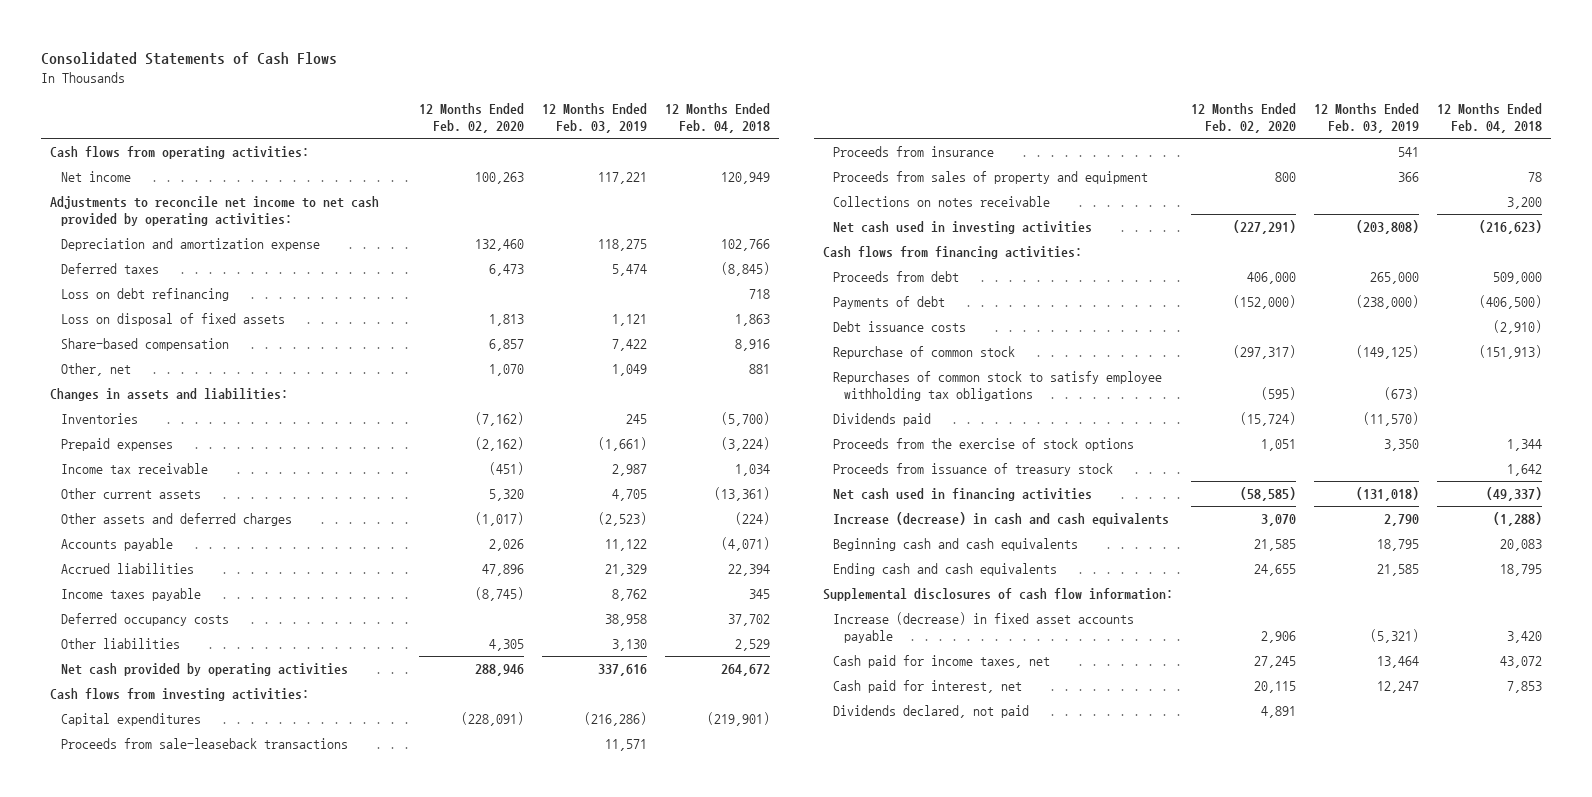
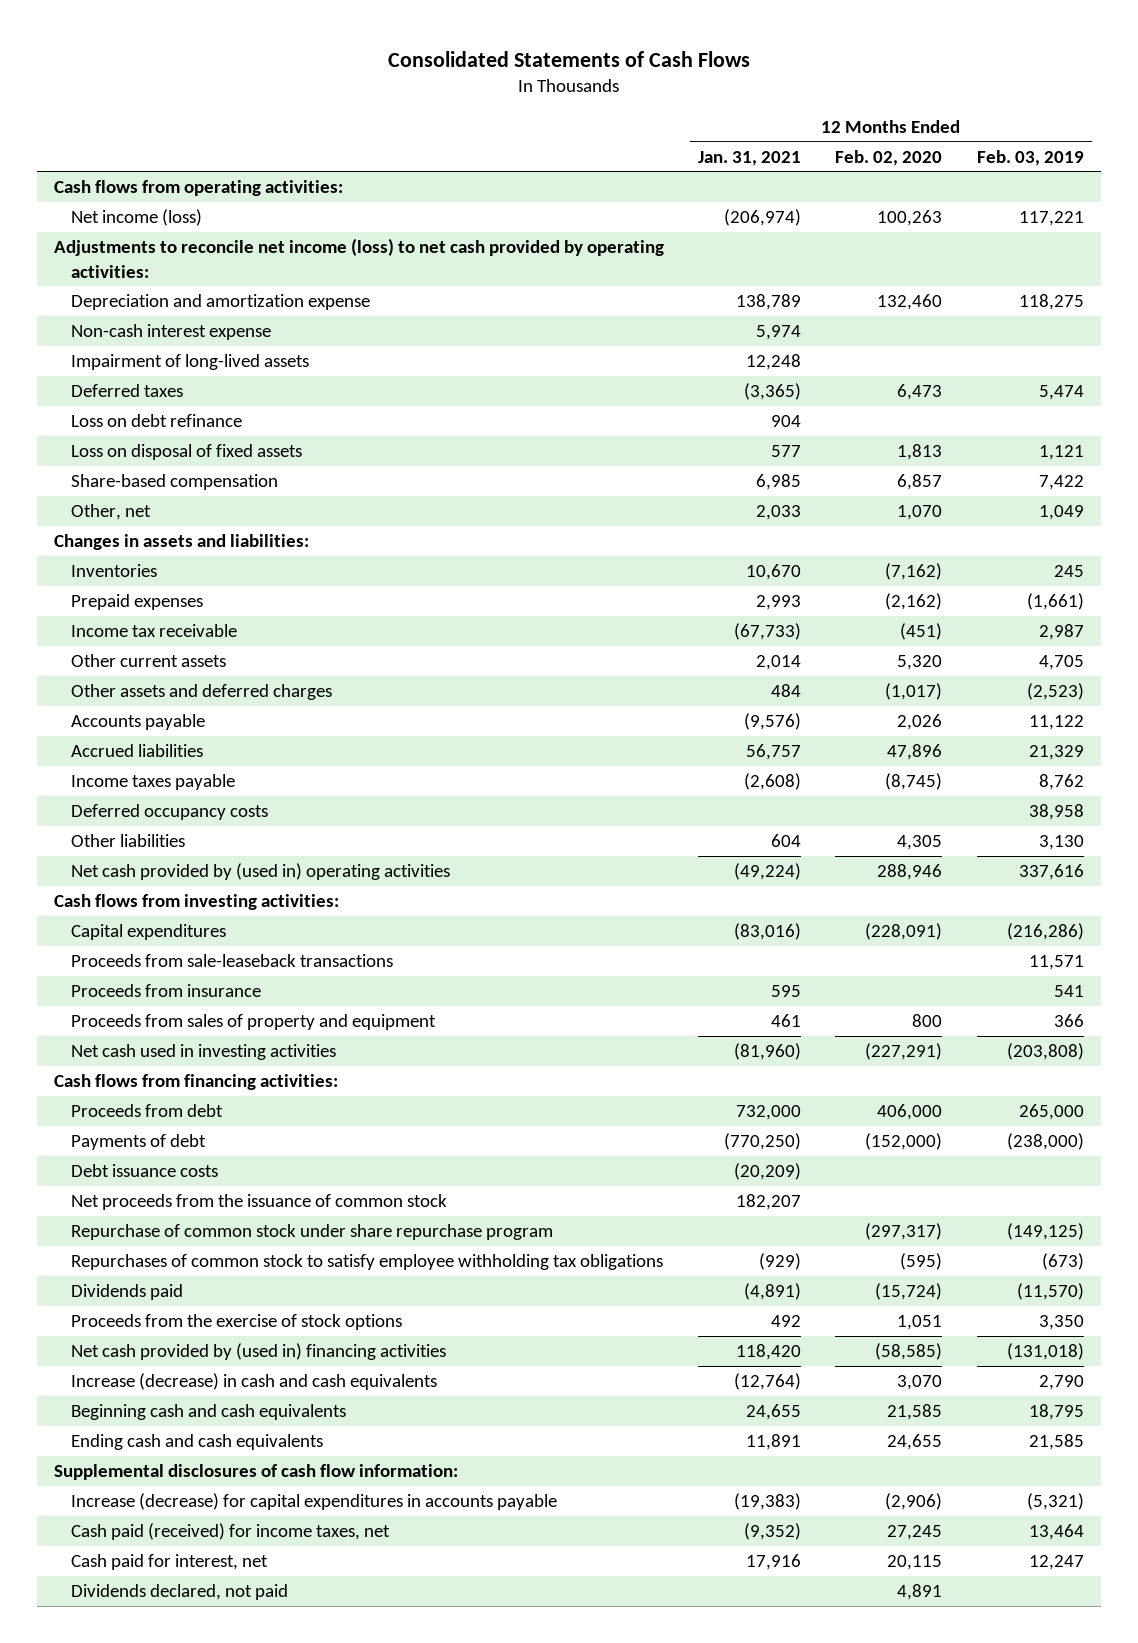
- | 12 Months Ended Feb. 02, 2020 | 12 Months Ended Feb. 03, 2019 | 12 Months Ended Feb. 04, 2018
+ | 12 Months Ended Jan. 31, 2021 | 12 Months Ended Feb. 02, 2020 | 12 Months Ended Feb. 03, 2019
- Net income | 100,263 | 117,221 | 120,949
- Adjustments to reconcile net income to net cash provided by operating activities:
+ Net income (loss) | (206,974) | 100,263 | 117,221
+ Adjustments to reconcile net income (loss) to net cash provided by operating activities:
+ Non-cash interest expense | 5,974 | |
+ Impairment of long-lived assets | 12,248 | |
- Loss on debt refinancing | | | 718
+ Loss on debt refinance | 904 | |
- Net cash provided by operating activities | 288,946 | 337,616 | 264,672
+ Net cash provided by (used in) operating activities | (49,224) | 288,946 | 337,616
- Collections on notes receivable | | | 3,200
- Repurchase of common stock | (297,317) | (149,125) | (151,913)
+ Net proceeds from the issuance of common stock | 182,207 | |
+ Repurchase of common stock under share repurchase program | | (297,317) | (149,125)
- Proceeds from issuance of treasury stock | | | 1,642
- Net cash used in financing activities | (58,585) | (131,018) | (49,337)
+ Net cash provided by (used in) financing activities | 118,420 | (58,585) | (131,018)
- Increase (decrease) in fixed asset accounts payable | 2,906 | (5,321) | 3,420
- Cash paid for income taxes, net | 27,245 | 13,464 | 43,072
+ Increase (decrease) for capital expenditures in accounts payable | (19,383) | (2,906) | (5,321)
+ Cash paid (received) for income taxes, net | (9,352) | 27,245 | 13,464

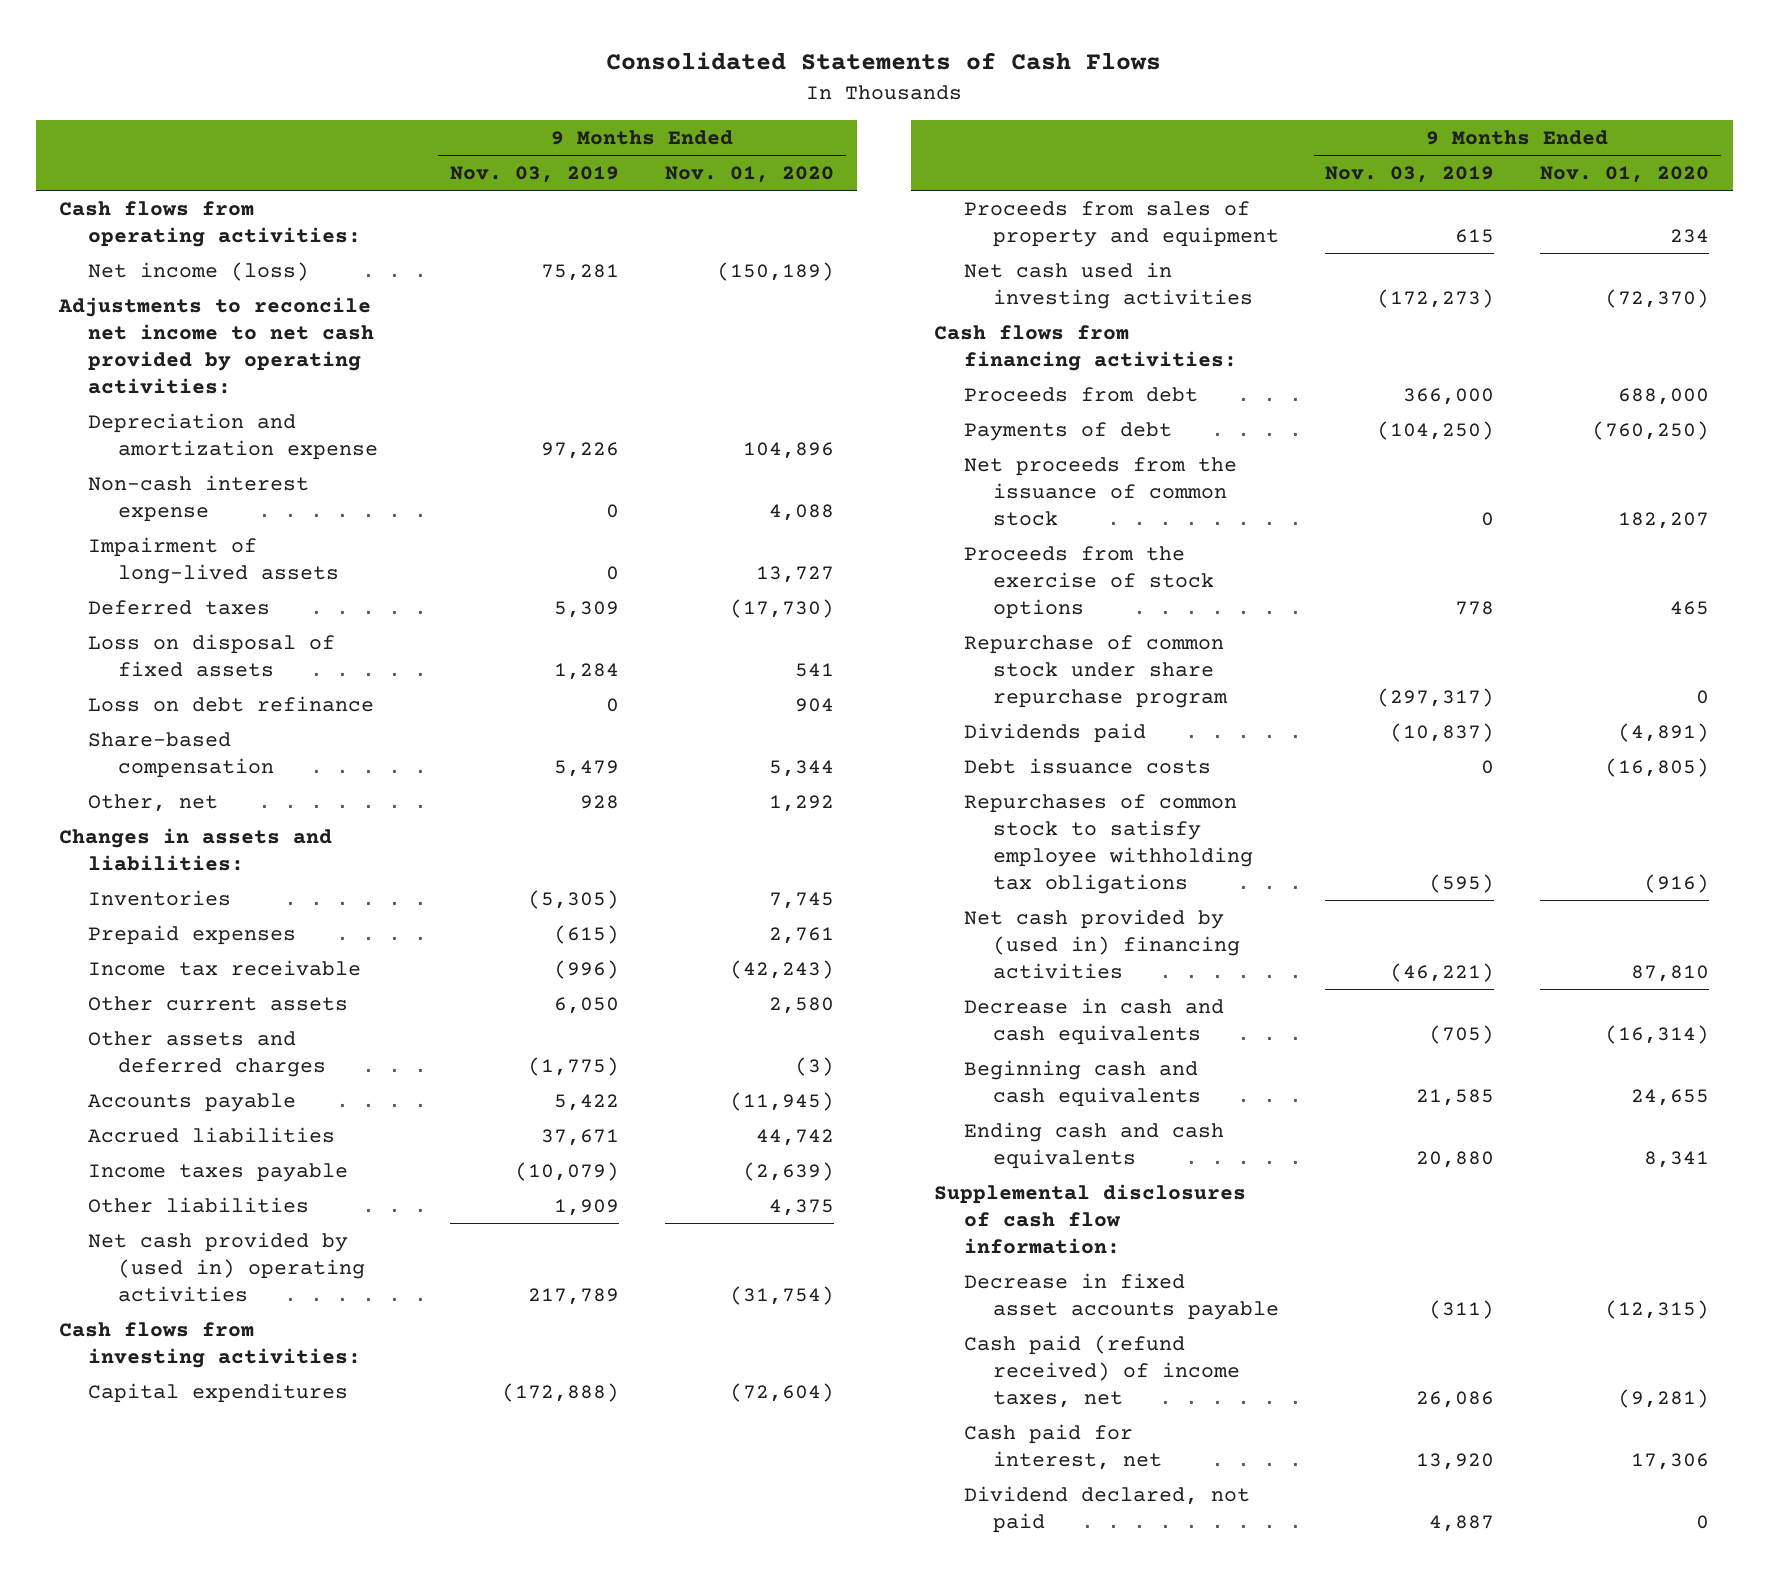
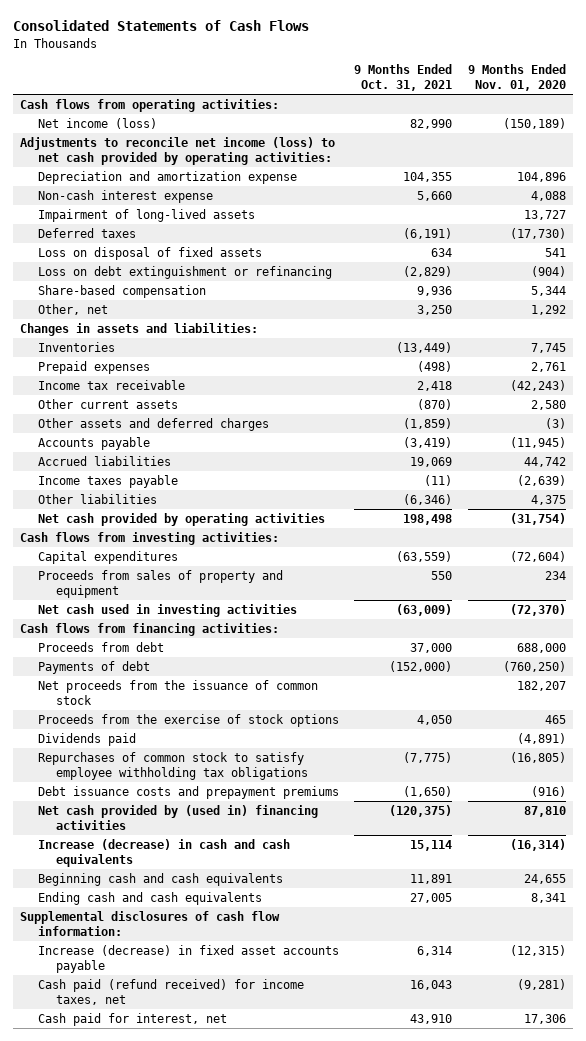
- | 9 Months Ended Nov. 03, 2019 | 9 Months Ended Nov. 01, 2020
+ | 9 Months Ended Oct. 31, 2021 | 9 Months Ended Nov. 01, 2020
- Adjustments to reconcile net income to net cash provided by operating activities:
+ Adjustments to reconcile net income (loss) to net cash provided by operating activities:
- Loss on debt refinance | 0 | 904
+ Loss on debt extinguishment or refinancing | (2,829) | (904)
- Net cash provided by (used in) operating activities | 217,789 | (31,754)
+ Net cash provided by operating activities | 198,498 | (31,754)
- Repurchase of common stock under share repurchase program | (297,317) | 0
- Debt issuance costs | 0 | (16,805)
- Repurchases of common stock to satisfy employee withholding tax obligations | (595) | (916)
+ Repurchases of common stock to satisfy employee withholding tax obligations | (7,775) | (16,805)
+ Debt issuance costs and prepayment premiums | (1,650) | (916)
- Decrease in cash and cash equivalents | (705) | (16,314)
+ Increase (decrease) in cash and cash equivalents | 15,114 | (16,314)
- Decrease in fixed asset accounts payable | (311) | (12,315)
- Cash paid (refund received) of income taxes, net | 26,086 | (9,281)
+ Increase (decrease) in fixed asset accounts payable | 6,314 | (12,315)
+ Cash paid (refund received) for income taxes, net | 16,043 | (9,281)
- Dividend declared, not paid | 4,887 | 0

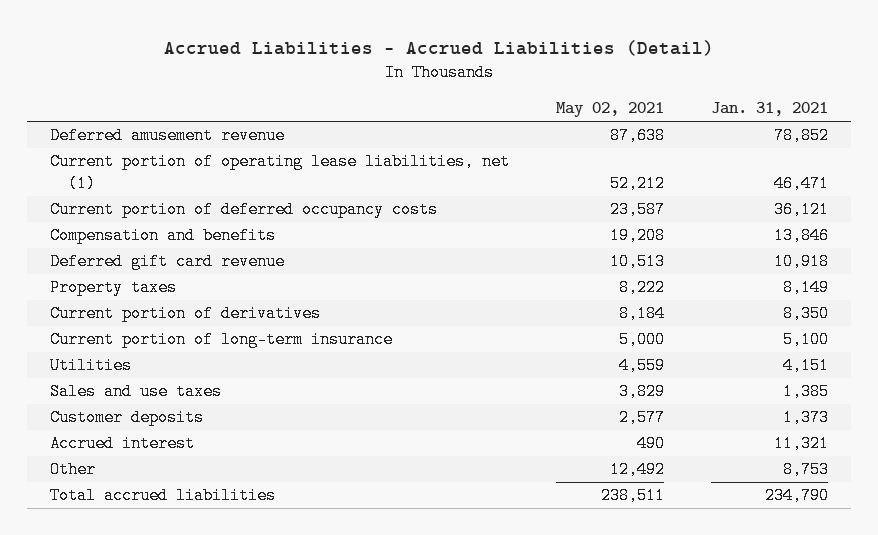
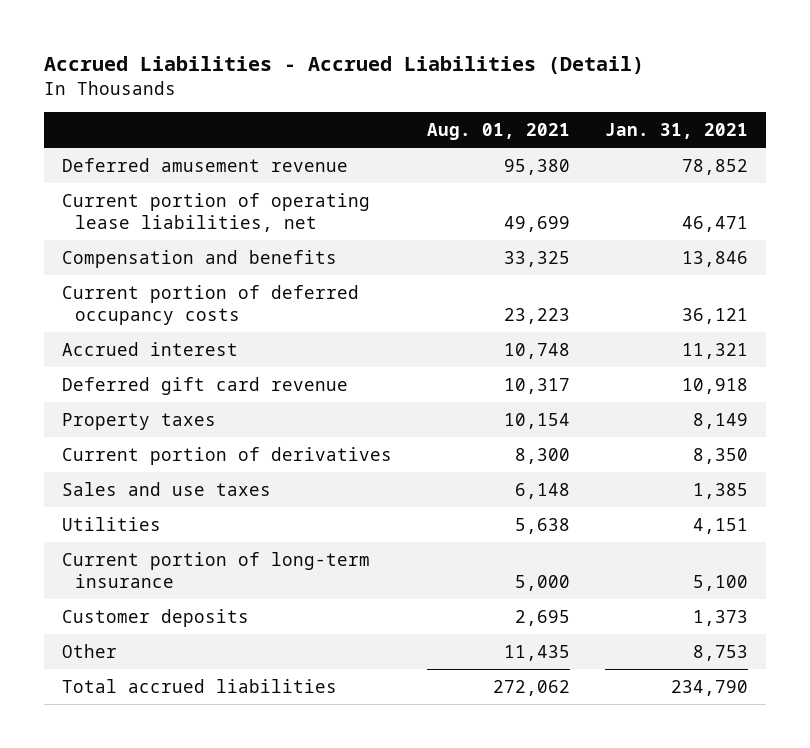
- | May 02, 2021 | Jan. 31, 2021
+ | Aug. 01, 2021 | Jan. 31, 2021
- Current portion of operating lease liabilities, net (1) | 52,212 | 46,471
+ Current portion of operating lease liabilities, net | 49,699 | 46,471
moved down: Current portion of deferred occupancy costs | 23,223 | 36,121
moved up: Accrued interest | 10,748 | 11,321
moved down: Utilities | 5,638 | 4,151
moved down: Current portion of long-term insurance | 5,000 | 5,100

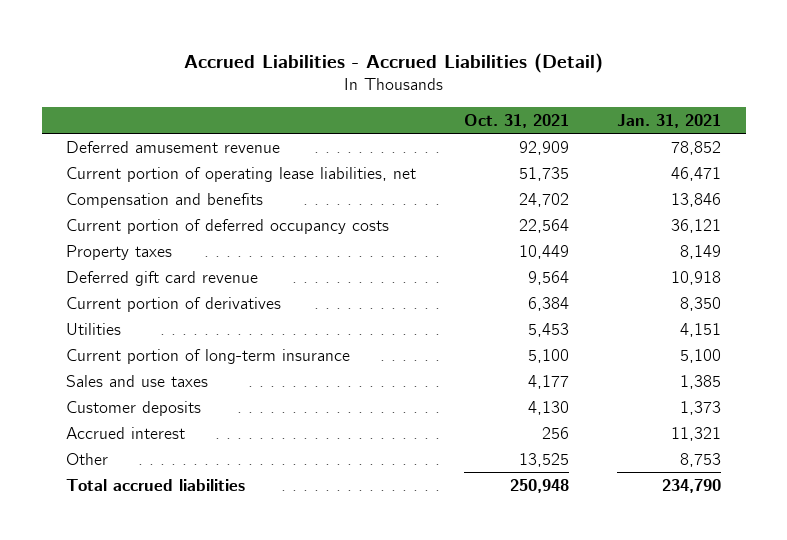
- | Aug. 01, 2021 | Jan. 31, 2021
+ | Oct. 31, 2021 | Jan. 31, 2021
moved down: Deferred gift card revenue | 9,564 | 10,918
moved down: Sales and use taxes | 4,177 | 1,385
moved down: Accrued interest | 256 | 11,321

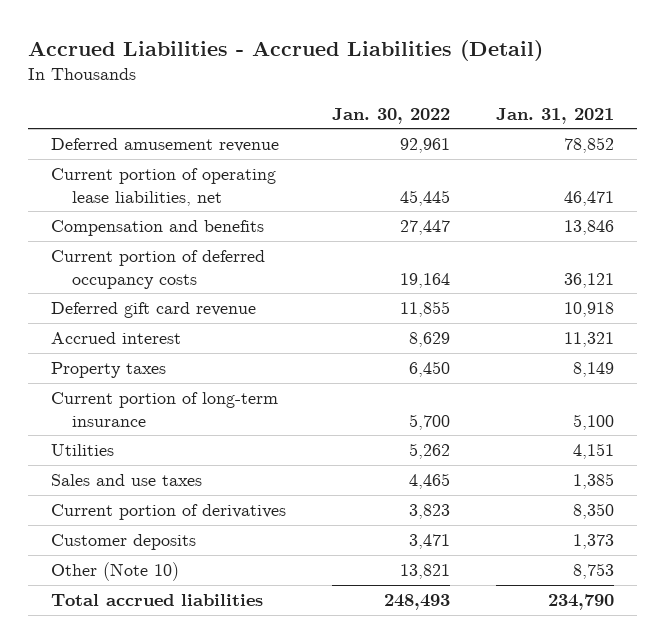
- | Oct. 31, 2021 | Jan. 31, 2021
+ | Jan. 30, 2022 | Jan. 31, 2021
moved up: Accrued interest | 8,629 | 11,321
moved down: Property taxes | 6,450 | 8,149
moved down: Utilities | 5,262 | 4,151
moved down: Current portion of derivatives | 3,823 | 8,350
- Other | 13,525 | 8,753
+ Other (Note 10) | 13,821 | 8,753

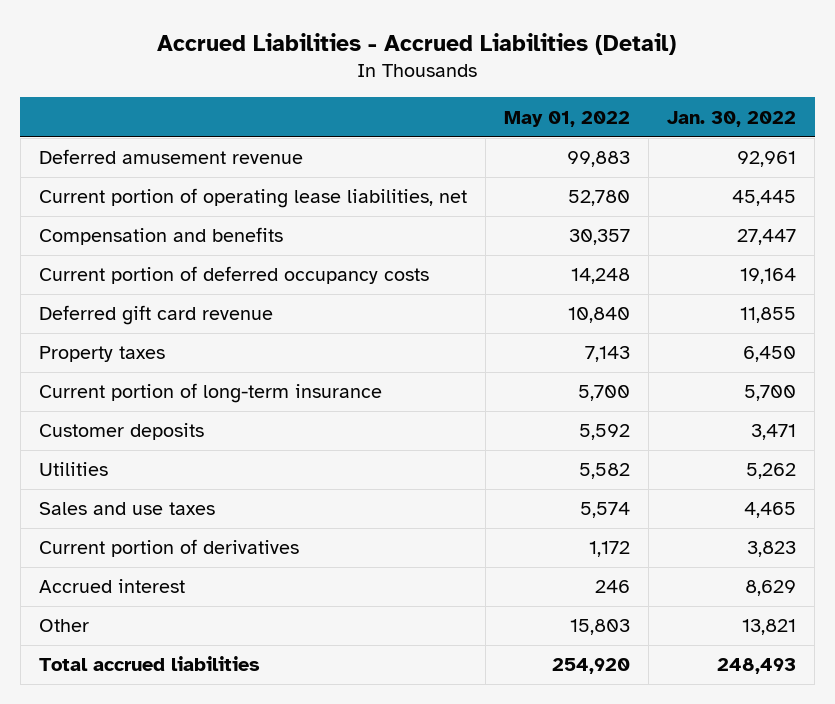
- | Jan. 30, 2022 | Jan. 31, 2021
+ | May 01, 2022 | Jan. 30, 2022
moved up: Customer deposits | 5,592 | 3,471
- Other (Note 10) | 13,821 | 8,753
moved down: Accrued interest | 246 | 8,629
+ Other | 15,803 | 13,821

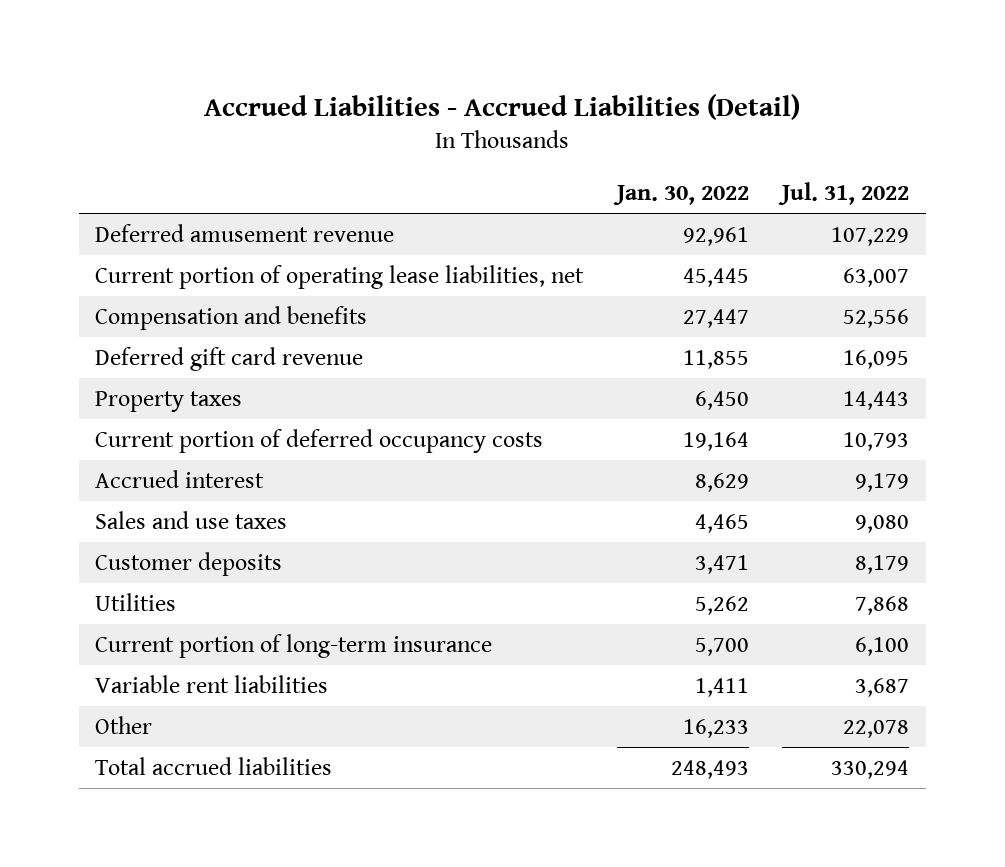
- | May 01, 2022 | Jan. 30, 2022
+ | Jan. 30, 2022 | Jul. 31, 2022
moved down: Current portion of deferred occupancy costs | 19,164 | 10,793
moved up: Accrued interest | 8,629 | 9,179
moved up: Sales and use taxes | 4,465 | 9,080
- Current portion of derivatives | 1,172 | 3,823
- Other | 15,803 | 13,821
moved down: Current portion of long-term insurance | 5,700 | 6,100
+ Variable rent liabilities | 1,411 | 3,687
+ Other | 16,233 | 22,078

